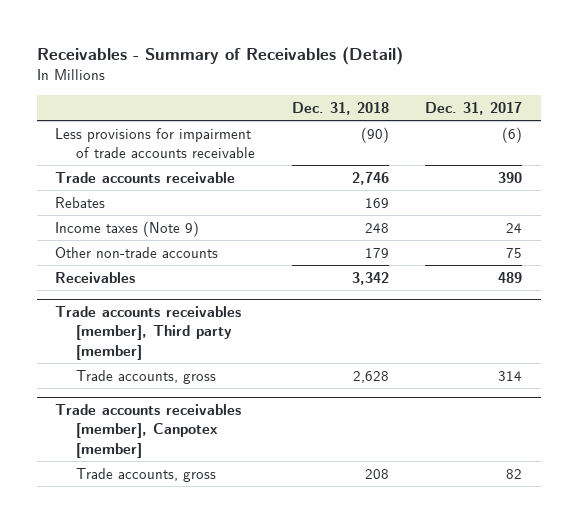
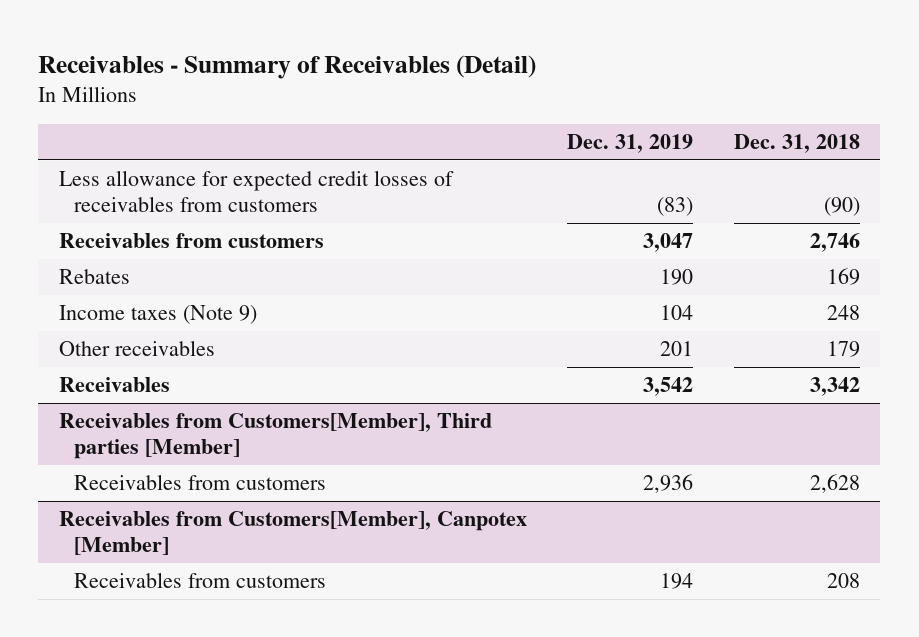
- | Dec. 31, 2018 | Dec. 31, 2017
+ | Dec. 31, 2019 | Dec. 31, 2018
- Less provisions for impairment of trade accounts receivable | (90) | (6)
- Trade accounts receivable | 2,746 | 390
+ Less allowance for expected credit losses of receivables from customers | (83) | (90)
+ Receivables from customers | 3,047 | 2,746
- Other non-trade accounts | 179 | 75
+ Other receivables | 201 | 179
- Trade accounts receivables [member], Third party [member]
- Trade accounts, gross | 2,628 | 314
- Trade accounts receivables [member], Canpotex [member]
- Trade accounts, gross | 208 | 82
+ Receivables from Customers[Member], Third parties [Member]
+ Receivables from customers | 2,936 | 2,628
+ Receivables from Customers[Member], Canpotex [Member]
+ Receivables from customers | 194 | 208

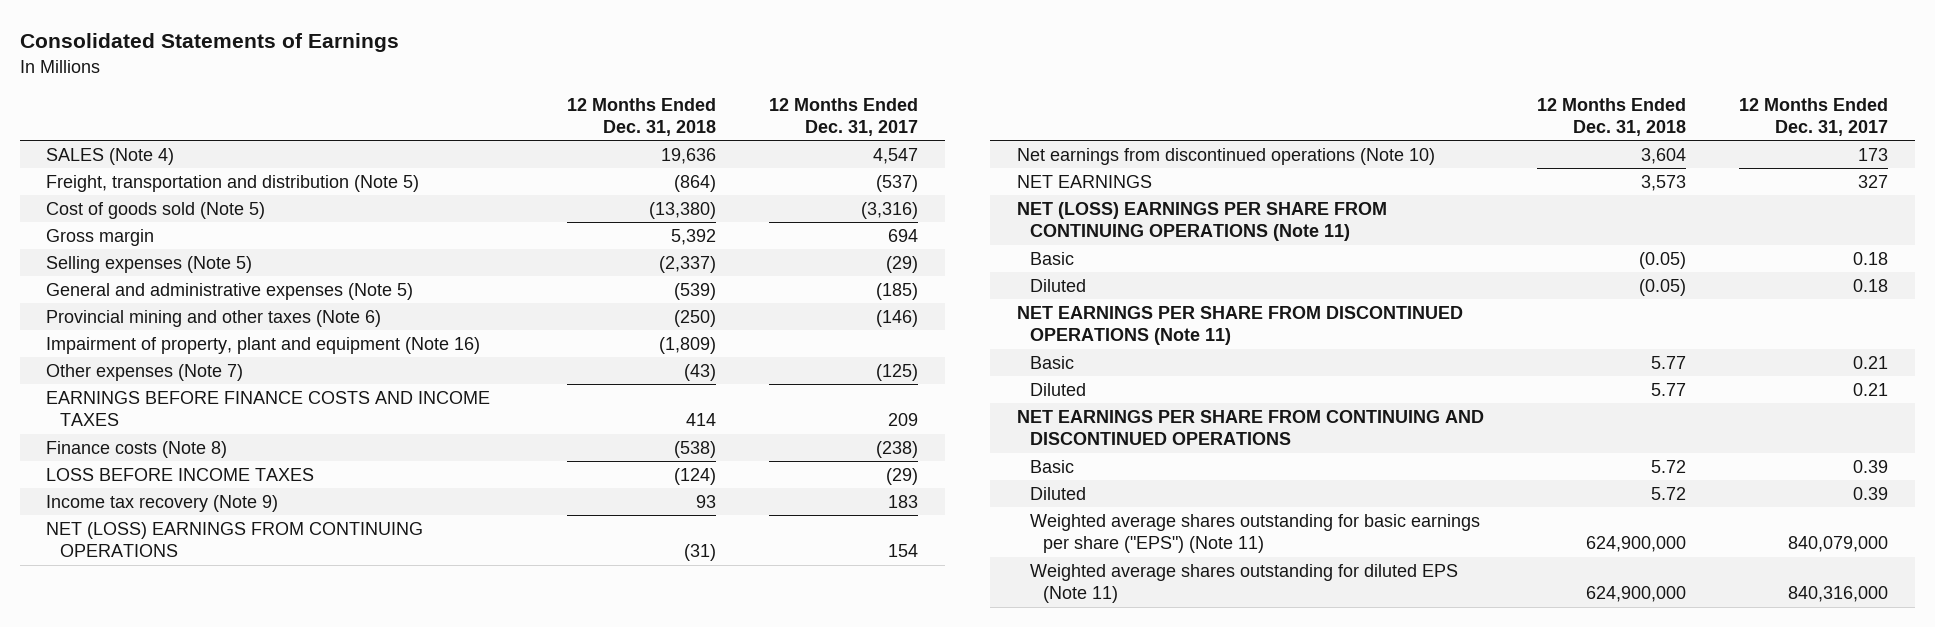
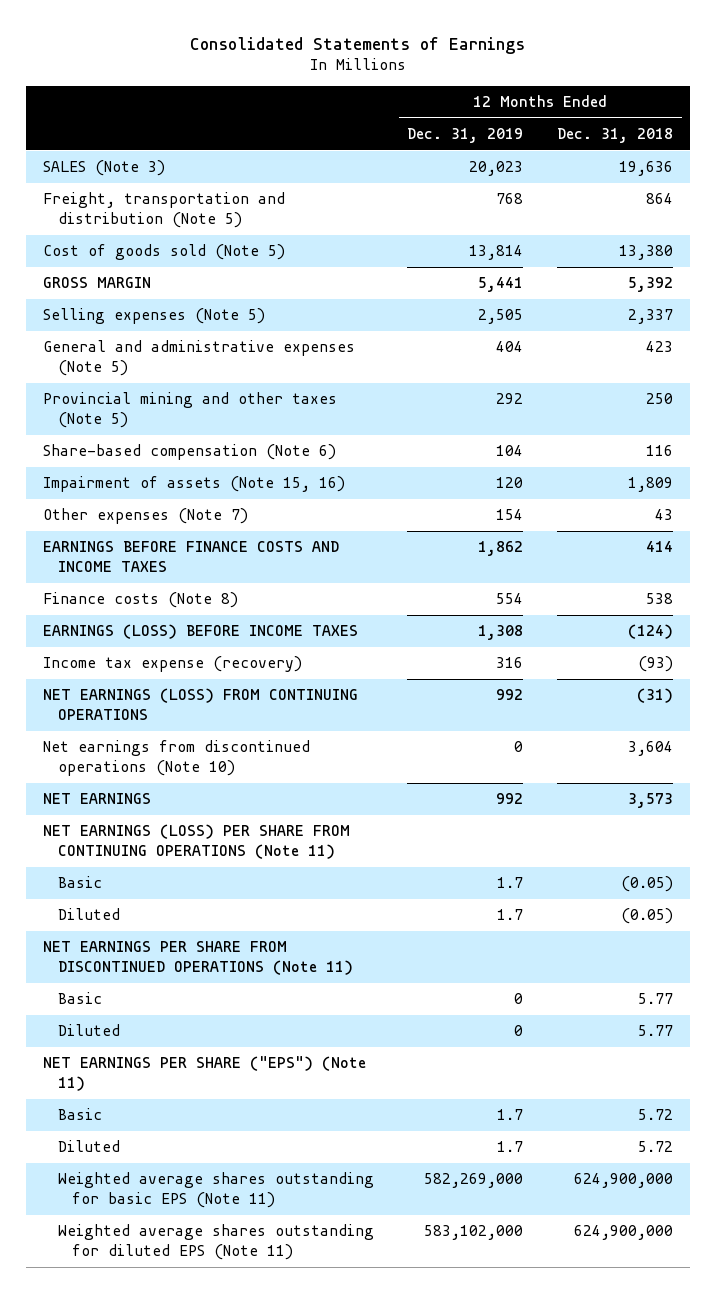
- | 12 Months Ended Dec. 31, 2018 | 12 Months Ended Dec. 31, 2017
+ | 12 Months Ended Dec. 31, 2019 | 12 Months Ended Dec. 31, 2018
- SALES (Note 4) | 19,636 | 4,547
- Freight, transportation and distribution (Note 5) | (864) | (537)
- Cost of goods sold (Note 5) | (13,380) | (3,316)
- Gross margin | 5,392 | 694
- Selling expenses (Note 5) | (2,337) | (29)
- General and administrative expenses (Note 5) | (539) | (185)
- Provincial mining and other taxes (Note 6) | (250) | (146)
- Impairment of property, plant and equipment (Note 16) | (1,809) |
- Other expenses (Note 7) | (43) | (125)
+ SALES (Note 3) | 20,023 | 19,636
+ Freight, transportation and distribution (Note 5) | 768 | 864
+ Cost of goods sold (Note 5) | 13,814 | 13,380
+ GROSS MARGIN | 5,441 | 5,392
+ Selling expenses (Note 5) | 2,505 | 2,337
+ General and administrative expenses (Note 5) | 404 | 423
+ Provincial mining and other taxes (Note 5) | 292 | 250
+ Share-based compensation (Note 6) | 104 | 116
+ Impairment of assets (Note 15, 16) | 120 | 1,809
+ Other expenses (Note 7) | 154 | 43
- Finance costs (Note 8) | (538) | (238)
- LOSS BEFORE INCOME TAXES | (124) | (29)
- Income tax recovery (Note 9) | 93 | 183
- NET (LOSS) EARNINGS FROM CONTINUING OPERATIONS | (31) | 154
+ Finance costs (Note 8) | 554 | 538
+ EARNINGS (LOSS) BEFORE INCOME TAXES | 1,308 | (124)
+ Income tax expense (recovery) | 316 | (93)
+ NET EARNINGS (LOSS) FROM CONTINUING OPERATIONS | 992 | (31)
- NET (LOSS) EARNINGS PER SHARE FROM CONTINUING OPERATIONS (Note 11)
+ NET EARNINGS (LOSS) PER SHARE FROM CONTINUING OPERATIONS (Note 11)
- NET EARNINGS PER SHARE FROM CONTINUING AND DISCONTINUED OPERATIONS
+ NET EARNINGS PER SHARE ("EPS") (Note 11)
- Weighted average shares outstanding for basic earnings per share ("EPS") (Note 11) | 624,900,000 | 840,079,000
+ Weighted average shares outstanding for basic EPS (Note 11) | 582,269,000 | 624,900,000

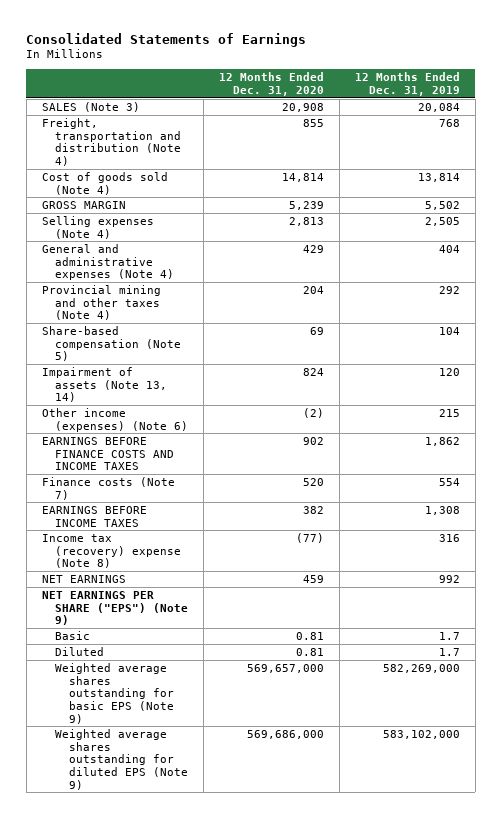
- | 12 Months Ended Dec. 31, 2019 | 12 Months Ended Dec. 31, 2018
+ | 12 Months Ended Dec. 31, 2020 | 12 Months Ended Dec. 31, 2019
- SALES (Note 3) | 20,023 | 19,636
- Freight, transportation and distribution (Note 5) | 768 | 864
- Cost of goods sold (Note 5) | 13,814 | 13,380
- GROSS MARGIN | 5,441 | 5,392
- Selling expenses (Note 5) | 2,505 | 2,337
- General and administrative expenses (Note 5) | 404 | 423
- Provincial mining and other taxes (Note 5) | 292 | 250
- Share-based compensation (Note 6) | 104 | 116
- Impairment of assets (Note 15, 16) | 120 | 1,809
- Other expenses (Note 7) | 154 | 43
+ SALES (Note 3) | 20,908 | 20,084
+ Freight, transportation and distribution (Note 4) | 855 | 768
+ Cost of goods sold (Note 4) | 14,814 | 13,814
+ GROSS MARGIN | 5,239 | 5,502
+ Selling expenses (Note 4) | 2,813 | 2,505
+ General and administrative expenses (Note 4) | 429 | 404
+ Provincial mining and other taxes (Note 4) | 204 | 292
+ Share-based compensation (Note 5) | 69 | 104
+ Impairment of assets (Note 13, 14) | 824 | 120
+ Other income (expenses) (Note 6) | (2) | 215
- Finance costs (Note 8) | 554 | 538
- EARNINGS (LOSS) BEFORE INCOME TAXES | 1,308 | (124)
- Income tax expense (recovery) | 316 | (93)
- NET EARNINGS (LOSS) FROM CONTINUING OPERATIONS | 992 | (31)
- Net earnings from discontinued operations (Note 10) | 0 | 3,604
+ Finance costs (Note 7) | 520 | 554
+ EARNINGS BEFORE INCOME TAXES | 382 | 1,308
+ Income tax (recovery) expense (Note 8) | (77) | 316
- NET EARNINGS (LOSS) PER SHARE FROM CONTINUING OPERATIONS (Note 11)
- Basic | 1.7 | (0.05)
- Diluted | 1.7 | (0.05)
- NET EARNINGS PER SHARE FROM DISCONTINUED OPERATIONS (Note 11)
- Basic | 0 | 5.77
- Diluted | 0 | 5.77
- NET EARNINGS PER SHARE ("EPS") (Note 11)
+ NET EARNINGS PER SHARE ("EPS") (Note 9)
- Weighted average shares outstanding for basic EPS (Note 11) | 582,269,000 | 624,900,000
- Weighted average shares outstanding for diluted EPS (Note 11) | 583,102,000 | 624,900,000
+ Weighted average shares outstanding for basic EPS (Note 9) | 569,657,000 | 582,269,000
+ Weighted average shares outstanding for diluted EPS (Note 9) | 569,686,000 | 583,102,000

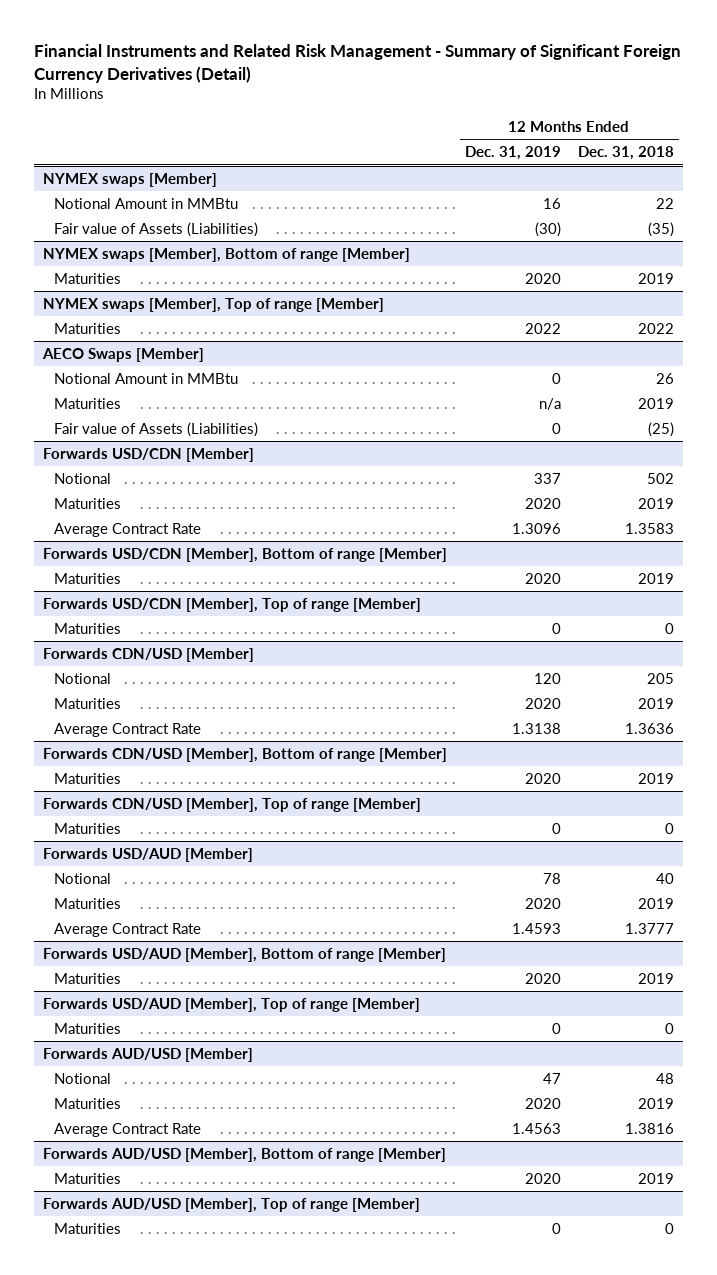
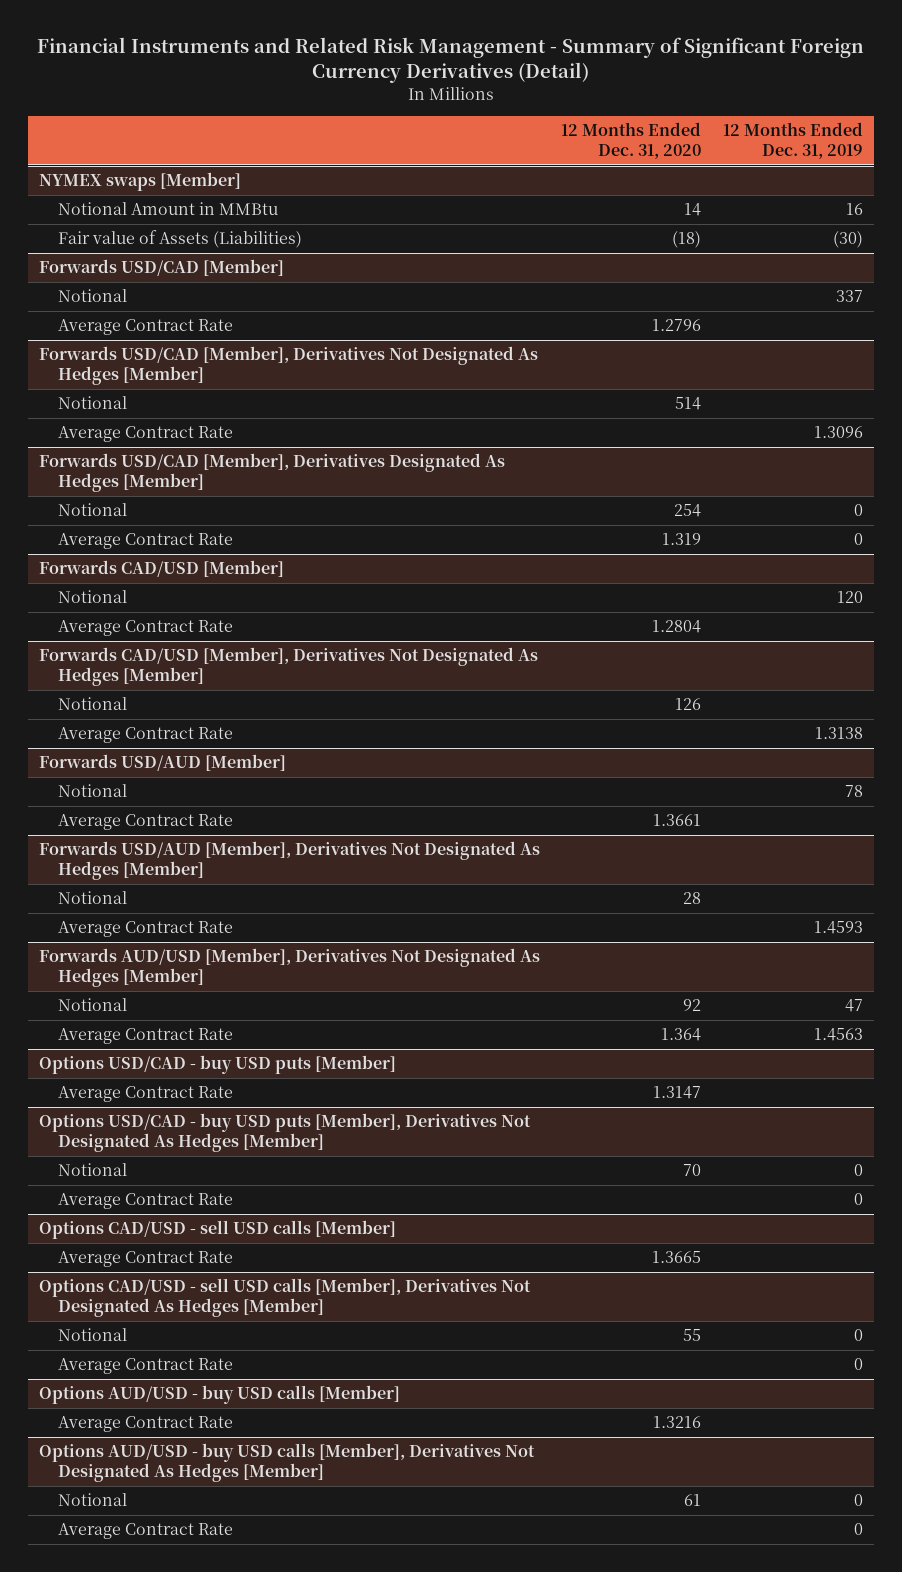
- | 12 Months Ended Dec. 31, 2019 | 12 Months Ended Dec. 31, 2018
+ | 12 Months Ended Dec. 31, 2020 | 12 Months Ended Dec. 31, 2019
- NYMEX swaps [Member], Bottom of range [Member]
- Maturities | 2020 | 2019
- NYMEX swaps [Member], Top of range [Member]
- Maturities | 2022 | 2022
- AECO Swaps [Member]
- Notional Amount in MMBtu | 0 | 26
- Maturities | n/a | 2019
- Fair value of Assets (Liabilities) | 0 | (25)
- Forwards USD/CDN [Member]
+ Forwards USD/CAD [Member]
- Maturities | 2020 | 2019
+ Average Contract Rate | 1.2796 |
+ Forwards USD/CAD [Member], Derivatives Not Designated As Hedges [Member]
+ Notional | 514 |
- Forwards USD/CDN [Member], Bottom of range [Member]
- Maturities | 2020 | 2019
- Forwards USD/CDN [Member], Top of range [Member]
- Maturities | 0 | 0
- Forwards CDN/USD [Member]
+ Forwards USD/CAD [Member], Derivatives Designated As Hedges [Member]
+ Notional | 254 | 0
+ Average Contract Rate | 1.319 | 0
+ Forwards CAD/USD [Member]
- Maturities | 2020 | 2019
+ Average Contract Rate | 1.2804 |
+ Forwards CAD/USD [Member], Derivatives Not Designated As Hedges [Member]
+ Notional | 126 |
- Forwards CDN/USD [Member], Bottom of range [Member]
- Maturities | 2020 | 2019
- Forwards CDN/USD [Member], Top of range [Member]
- Maturities | 0 | 0
@ Forwards USD/AUD [Member]
- Maturities | 2020 | 2019
+ Average Contract Rate | 1.3661 |
+ Forwards USD/AUD [Member], Derivatives Not Designated As Hedges [Member]
+ Notional | 28 |
- Forwards USD/AUD [Member], Bottom of range [Member]
- Maturities | 2020 | 2019
- Forwards USD/AUD [Member], Top of range [Member]
- Maturities | 0 | 0
- Forwards AUD/USD [Member]
+ Forwards AUD/USD [Member], Derivatives Not Designated As Hedges [Member]
- Maturities | 2020 | 2019
- Forwards AUD/USD [Member], Bottom of range [Member]
- Maturities | 2020 | 2019
- Forwards AUD/USD [Member], Top of range [Member]
- Maturities | 0 | 0
+ Options USD/CAD - buy USD puts [Member]
+ Average Contract Rate | 1.3147 |
+ Options USD/CAD - buy USD puts [Member], Derivatives Not Designated As Hedges [Member]
+ Notional | 70 | 0
+ Average Contract Rate | | 0
+ Options CAD/USD - sell USD calls [Member]
+ Average Contract Rate | 1.3665 |
+ Options CAD/USD - sell USD calls [Member], Derivatives Not Designated As Hedges [Member]
+ Notional | 55 | 0
+ Average Contract Rate | | 0
+ Options AUD/USD - buy USD calls [Member]
+ Average Contract Rate | 1.3216 |
+ Options AUD/USD - buy USD calls [Member], Derivatives Not Designated As Hedges [Member]
+ Notional | 61 | 0
+ Average Contract Rate | | 0

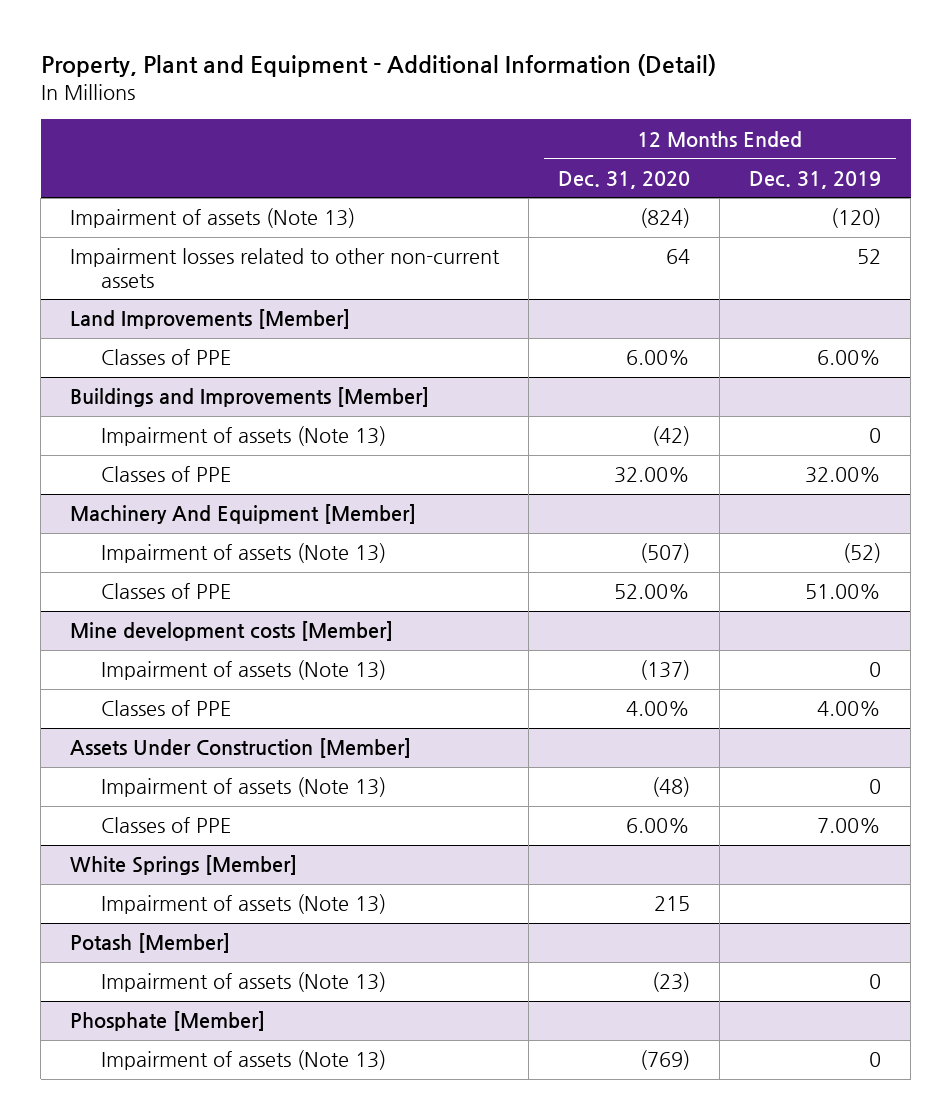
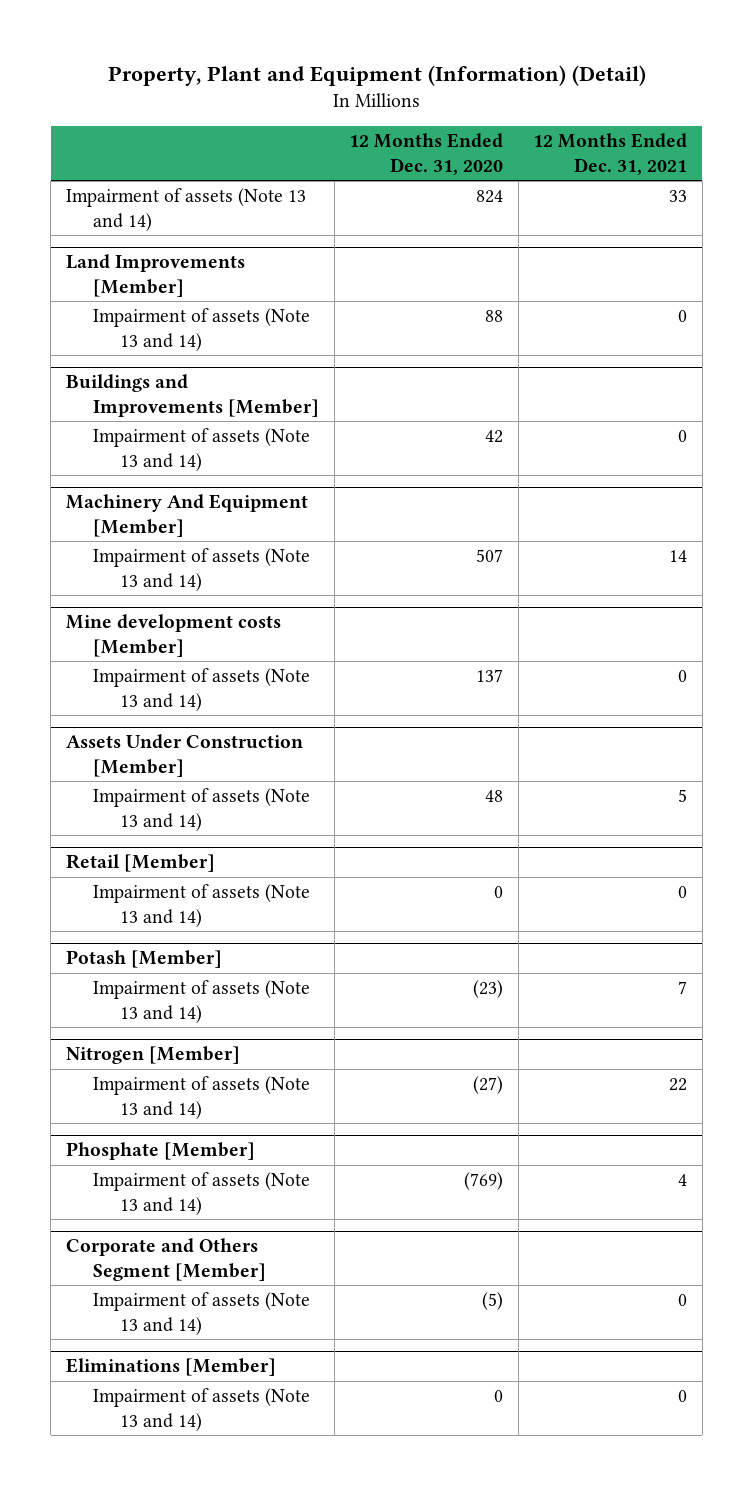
- Property, Plant and Equipment - Additional Information (Detail)
+ Property, Plant and Equipment (Information) (Detail)
- | 12 Months Ended Dec. 31, 2020 | 12 Months Ended Dec. 31, 2019
+ | 12 Months Ended Dec. 31, 2020 | 12 Months Ended Dec. 31, 2021
- Impairment of assets (Note 13) | (824) | (120)
- Impairment losses related to other non-current assets | 64 | 52
+ Impairment of assets (Note 13 and 14) | 824 | 33
@ Land Improvements [Member]
- Classes of PPE | 6.00% | 6.00%
+ Impairment of assets (Note 13 and 14) | 88 | 0
@ Buildings and Improvements [Member]
- Impairment of assets (Note 13) | (42) | 0
- Classes of PPE | 32.00% | 32.00%
+ Impairment of assets (Note 13 and 14) | 42 | 0
@ Machinery And Equipment [Member]
- Impairment of assets (Note 13) | (507) | (52)
- Classes of PPE | 52.00% | 51.00%
+ Impairment of assets (Note 13 and 14) | 507 | 14
@ Mine development costs [Member]
- Impairment of assets (Note 13) | (137) | 0
- Classes of PPE | 4.00% | 4.00%
+ Impairment of assets (Note 13 and 14) | 137 | 0
@ Assets Under Construction [Member]
- Impairment of assets (Note 13) | (48) | 0
- Classes of PPE | 6.00% | 7.00%
- White Springs [Member]
- Impairment of assets (Note 13) | 215 |
@ Assets Under Construction [Member]
+ Impairment of assets (Note 13 and 14) | 48 | 5
+ Retail [Member]
+ Impairment of assets (Note 13 and 14) | 0 | 0
@ Potash [Member]
- Impairment of assets (Note 13) | (23) | 0
+ Impairment of assets (Note 13 and 14) | (23) | 7
+ Nitrogen [Member]
+ Impairment of assets (Note 13 and 14) | (27) | 22
@ Phosphate [Member]
- Impairment of assets (Note 13) | (769) | 0
+ Impairment of assets (Note 13 and 14) | (769) | 4
+ Corporate and Others Segment [Member]
+ Impairment of assets (Note 13 and 14) | (5) | 0
+ Eliminations [Member]
+ Impairment of assets (Note 13 and 14) | 0 | 0

